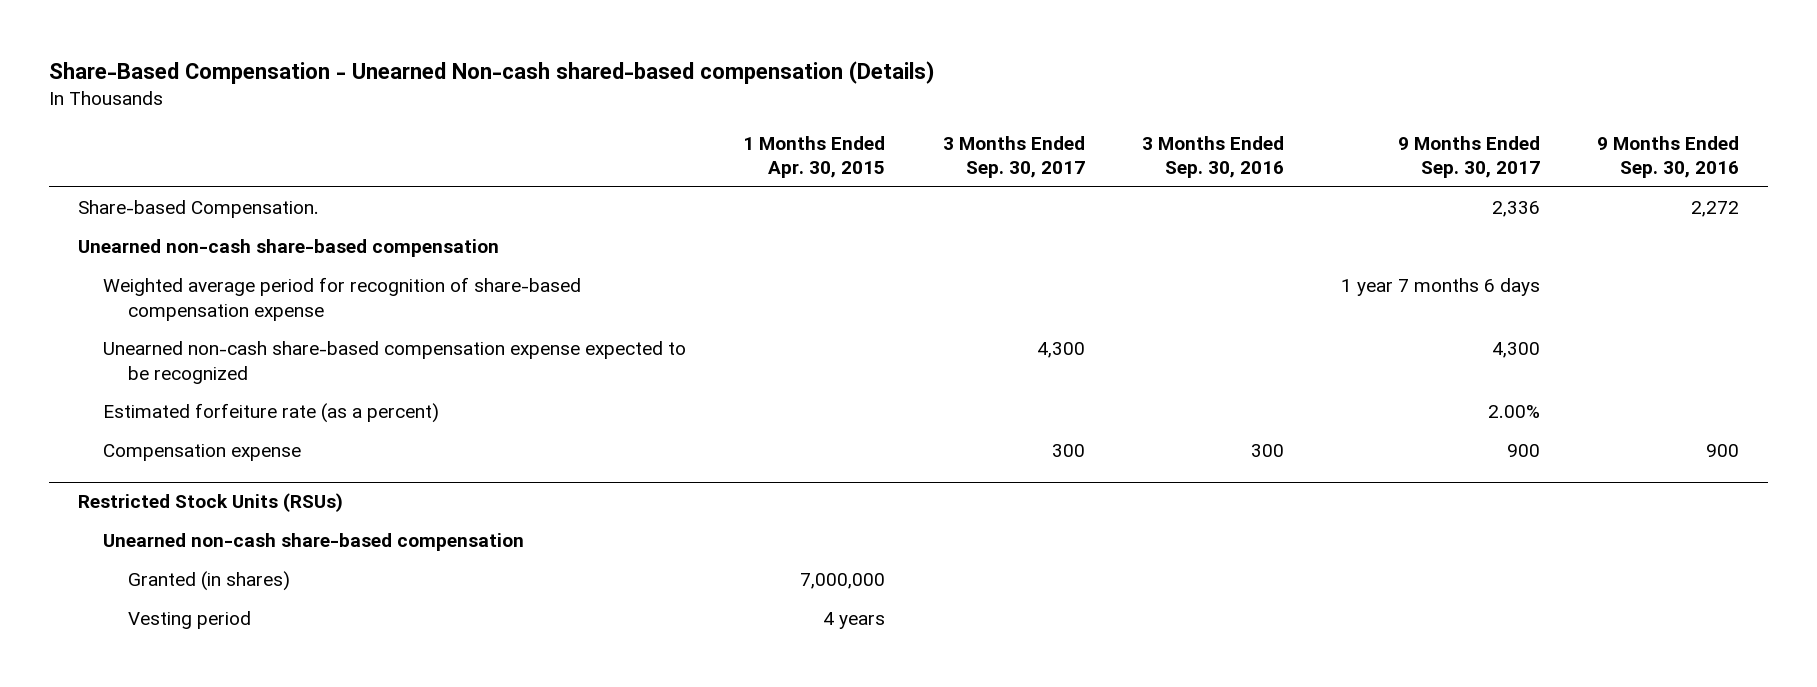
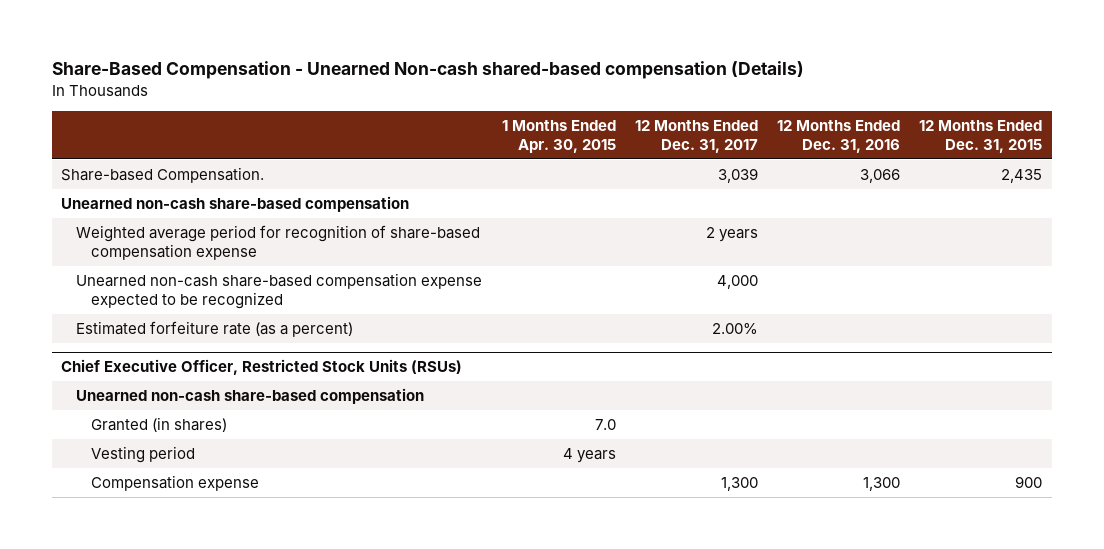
- | 1 Months Ended Apr. 30, 2015 | 3 Months Ended Sep. 30, 2017 | 3 Months Ended Sep. 30, 2016 | 9 Months Ended Sep. 30, 2017 | 9 Months Ended Sep. 30, 2016
+ | 1 Months Ended Apr. 30, 2015 | 12 Months Ended Dec. 31, 2017 | 12 Months Ended Dec. 31, 2016 | 12 Months Ended Dec. 31, 2015
- Compensation expense | | 300 | 300 | 900 | 900
- Restricted Stock Units (RSUs)
+ Chief Executive Officer, Restricted Stock Units (RSUs)
- Granted (in shares) | 7,000,000 | | | |
+ Granted (in shares) | 7.0 | | |
+ Compensation expense | | 1,300 | 1,300 | 900

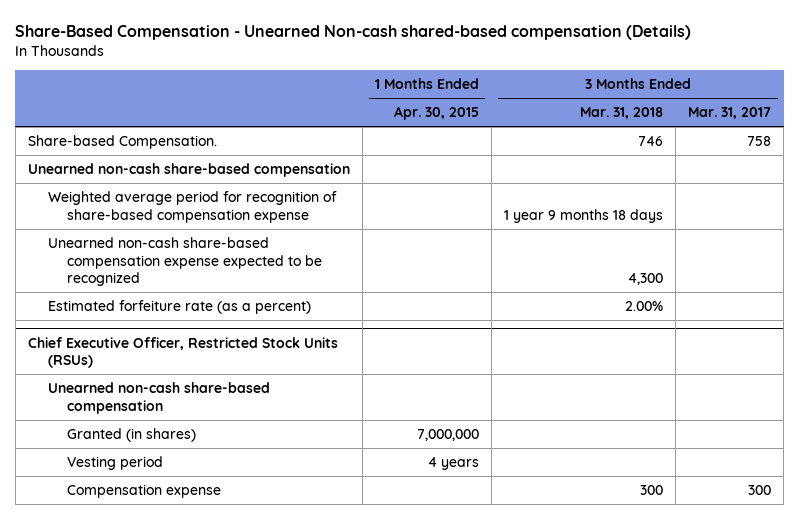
- | 1 Months Ended Apr. 30, 2015 | 12 Months Ended Dec. 31, 2017 | 12 Months Ended Dec. 31, 2016 | 12 Months Ended Dec. 31, 2015
+ | 1 Months Ended Apr. 30, 2015 | 3 Months Ended Mar. 31, 2018 | 3 Months Ended Mar. 31, 2017
@ Chief Executive Officer, Restricted Stock Units (RSUs)
- Granted (in shares) | 7.0 | | |
+ Granted (in shares) | 7,000,000 | |

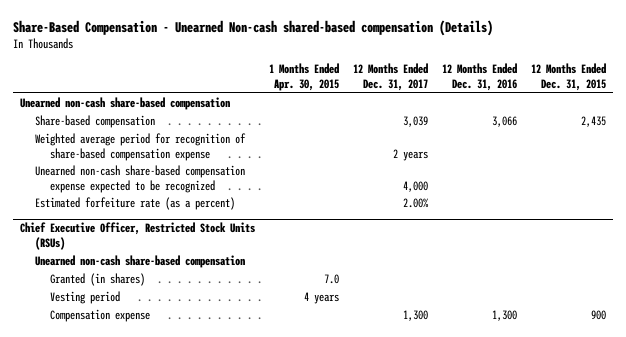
- | 1 Months Ended Apr. 30, 2015 | 3 Months Ended Mar. 31, 2018 | 3 Months Ended Mar. 31, 2017
+ | 1 Months Ended Apr. 30, 2015 | 12 Months Ended Dec. 31, 2017 | 12 Months Ended Dec. 31, 2016 | 12 Months Ended Dec. 31, 2015
- Share-based Compensation. | | 746 | 758
+ Share-based compensation | | 3,039 | 3,066 | 2,435
@ Chief Executive Officer, Restricted Stock Units (RSUs)
- Granted (in shares) | 7,000,000 | |
+ Granted (in shares) | 7.0 | | |

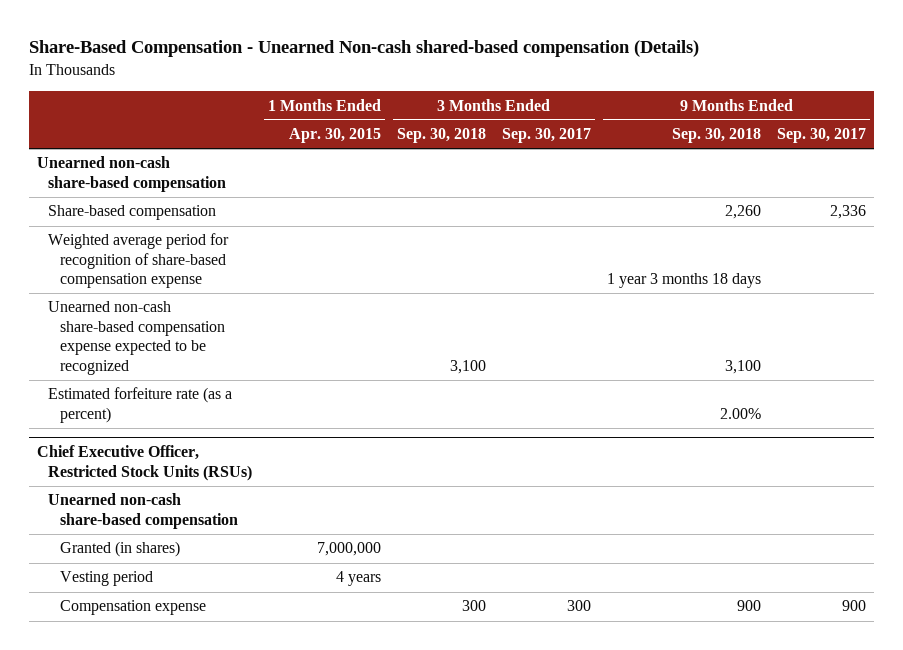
- | 1 Months Ended Apr. 30, 2015 | 12 Months Ended Dec. 31, 2017 | 12 Months Ended Dec. 31, 2016 | 12 Months Ended Dec. 31, 2015
+ | 1 Months Ended Apr. 30, 2015 | 3 Months Ended Sep. 30, 2018 | 3 Months Ended Sep. 30, 2017 | 9 Months Ended Sep. 30, 2018 | 9 Months Ended Sep. 30, 2017
@ Chief Executive Officer, Restricted Stock Units (RSUs)
- Granted (in shares) | 7.0 | | |
+ Granted (in shares) | 7,000,000 | | | |

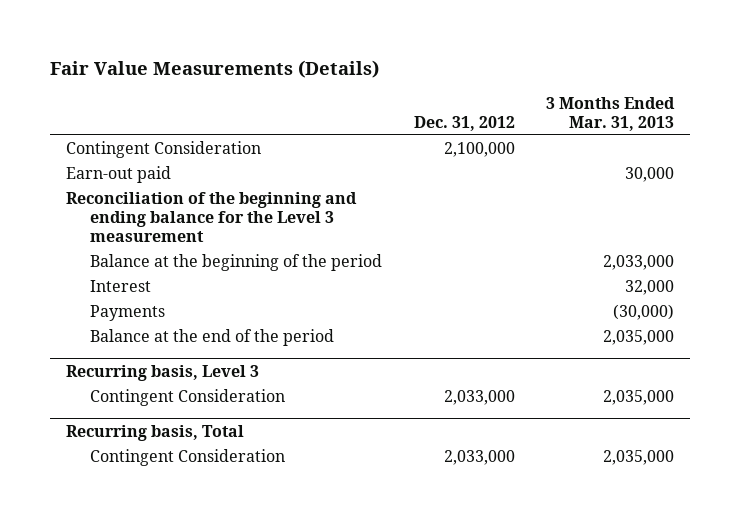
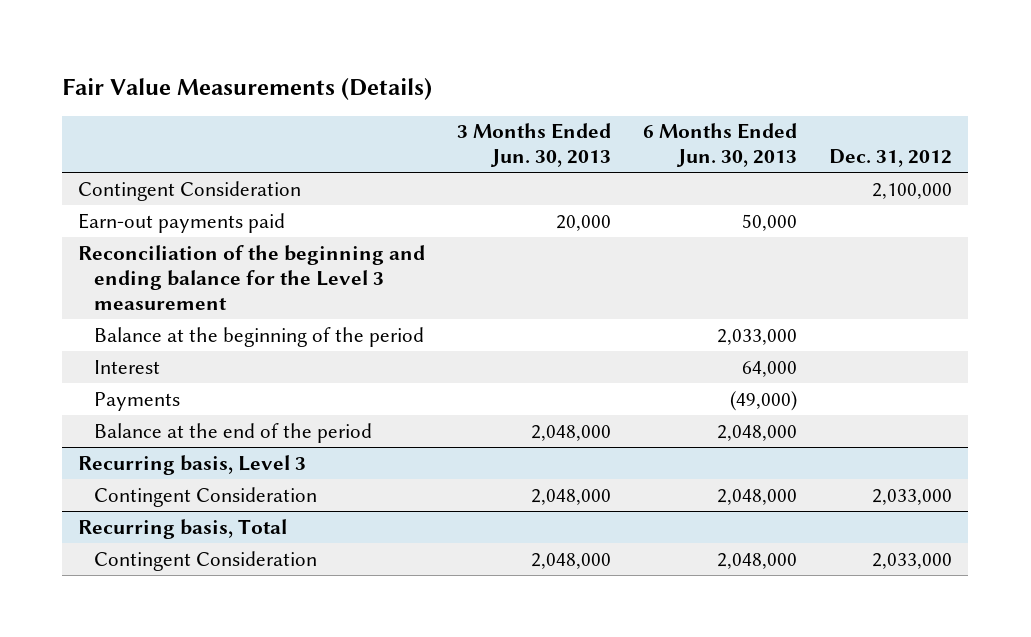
- | Dec. 31, 2012 | 3 Months Ended Mar. 31, 2013
+ | 3 Months Ended Jun. 30, 2013 | 6 Months Ended Jun. 30, 2013 | Dec. 31, 2012
- Earn-out paid | | 30,000
+ Earn-out payments paid | 20,000 | 50,000 |

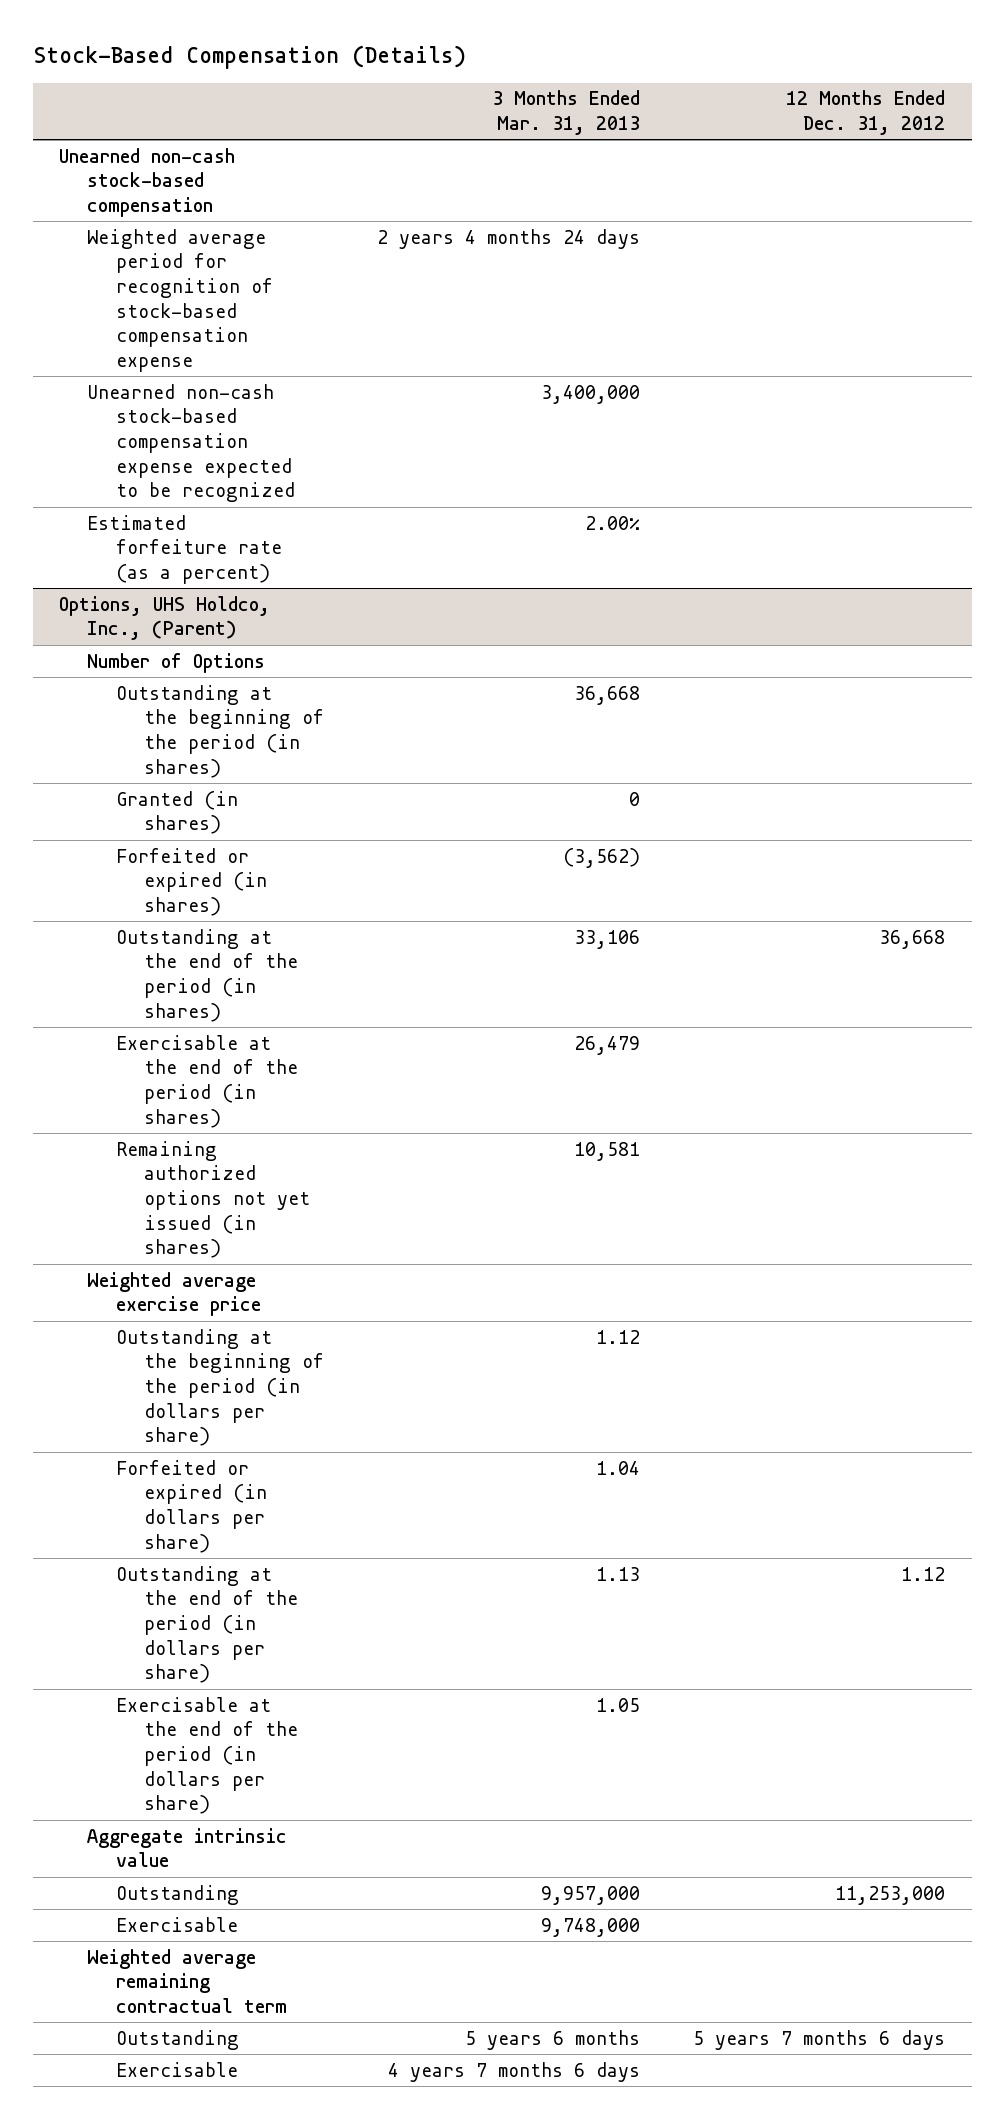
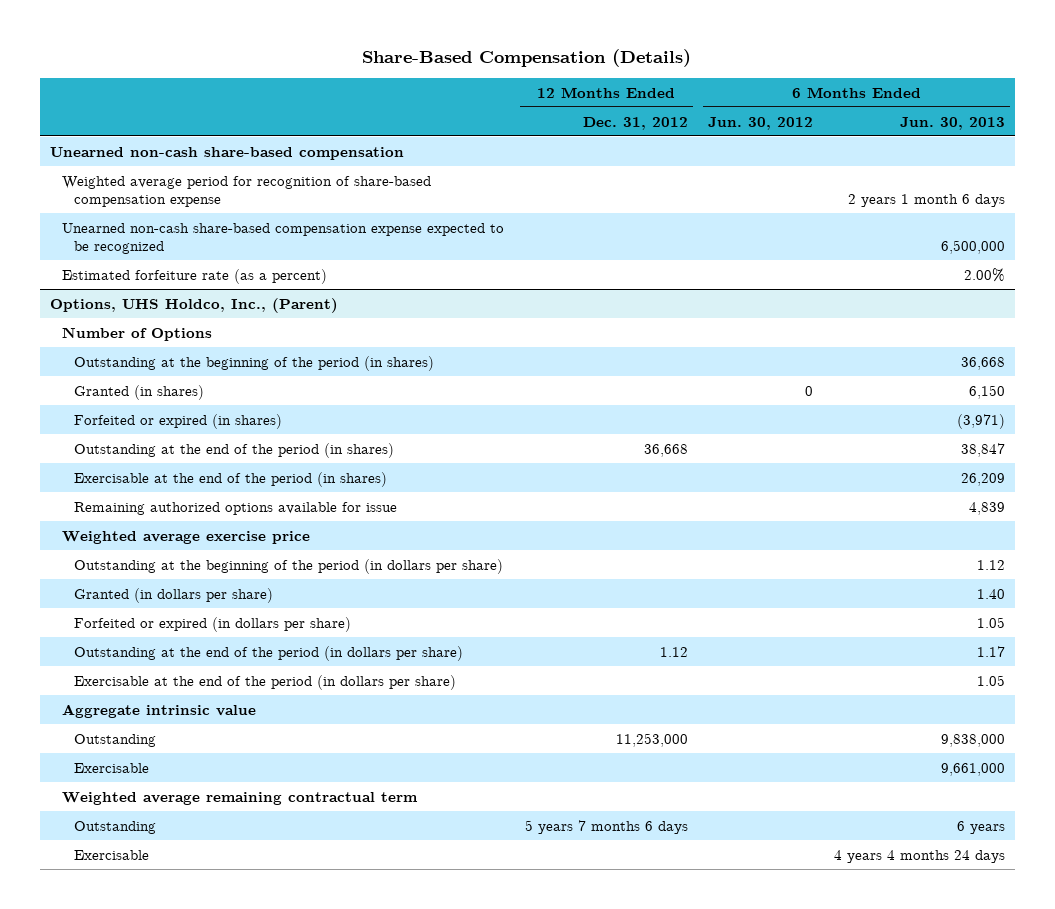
- Stock-Based Compensation (Details)
+ Share-Based Compensation (Details)
- | 3 Months Ended Mar. 31, 2013 | 12 Months Ended Dec. 31, 2012
+ | 12 Months Ended Dec. 31, 2012 | 6 Months Ended Jun. 30, 2012 | 6 Months Ended Jun. 30, 2013
- Unearned non-cash stock-based compensation
- Weighted average period for recognition of stock-based compensation expense | 2 years 4 months 24 days |
- Unearned non-cash stock-based compensation expense expected to be recognized | 3,400,000 |
+ Unearned non-cash share-based compensation
+ Weighted average period for recognition of share-based compensation expense | | | 2 years 1 month 6 days
+ Unearned non-cash share-based compensation expense expected to be recognized | | | 6,500,000
@ Options, UHS Holdco, Inc., (Parent)
- Remaining authorized options not yet issued (in shares) | 10,581 |
+ Remaining authorized options available for issue | | | 4,839
+ Granted (in dollars per share) | | | 1.40

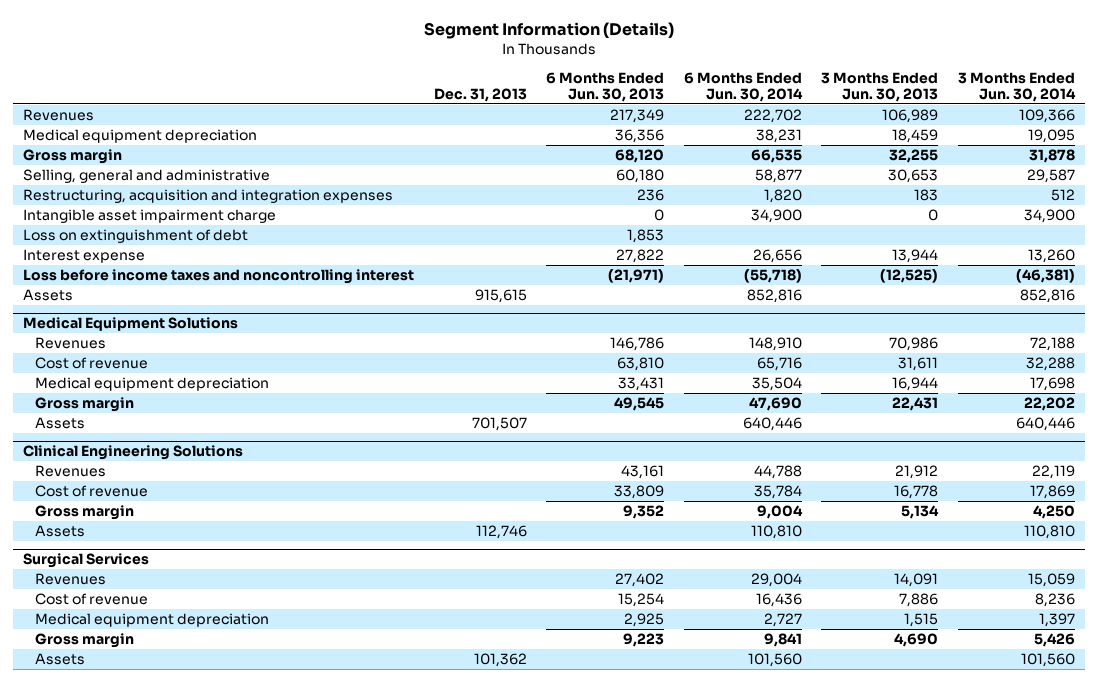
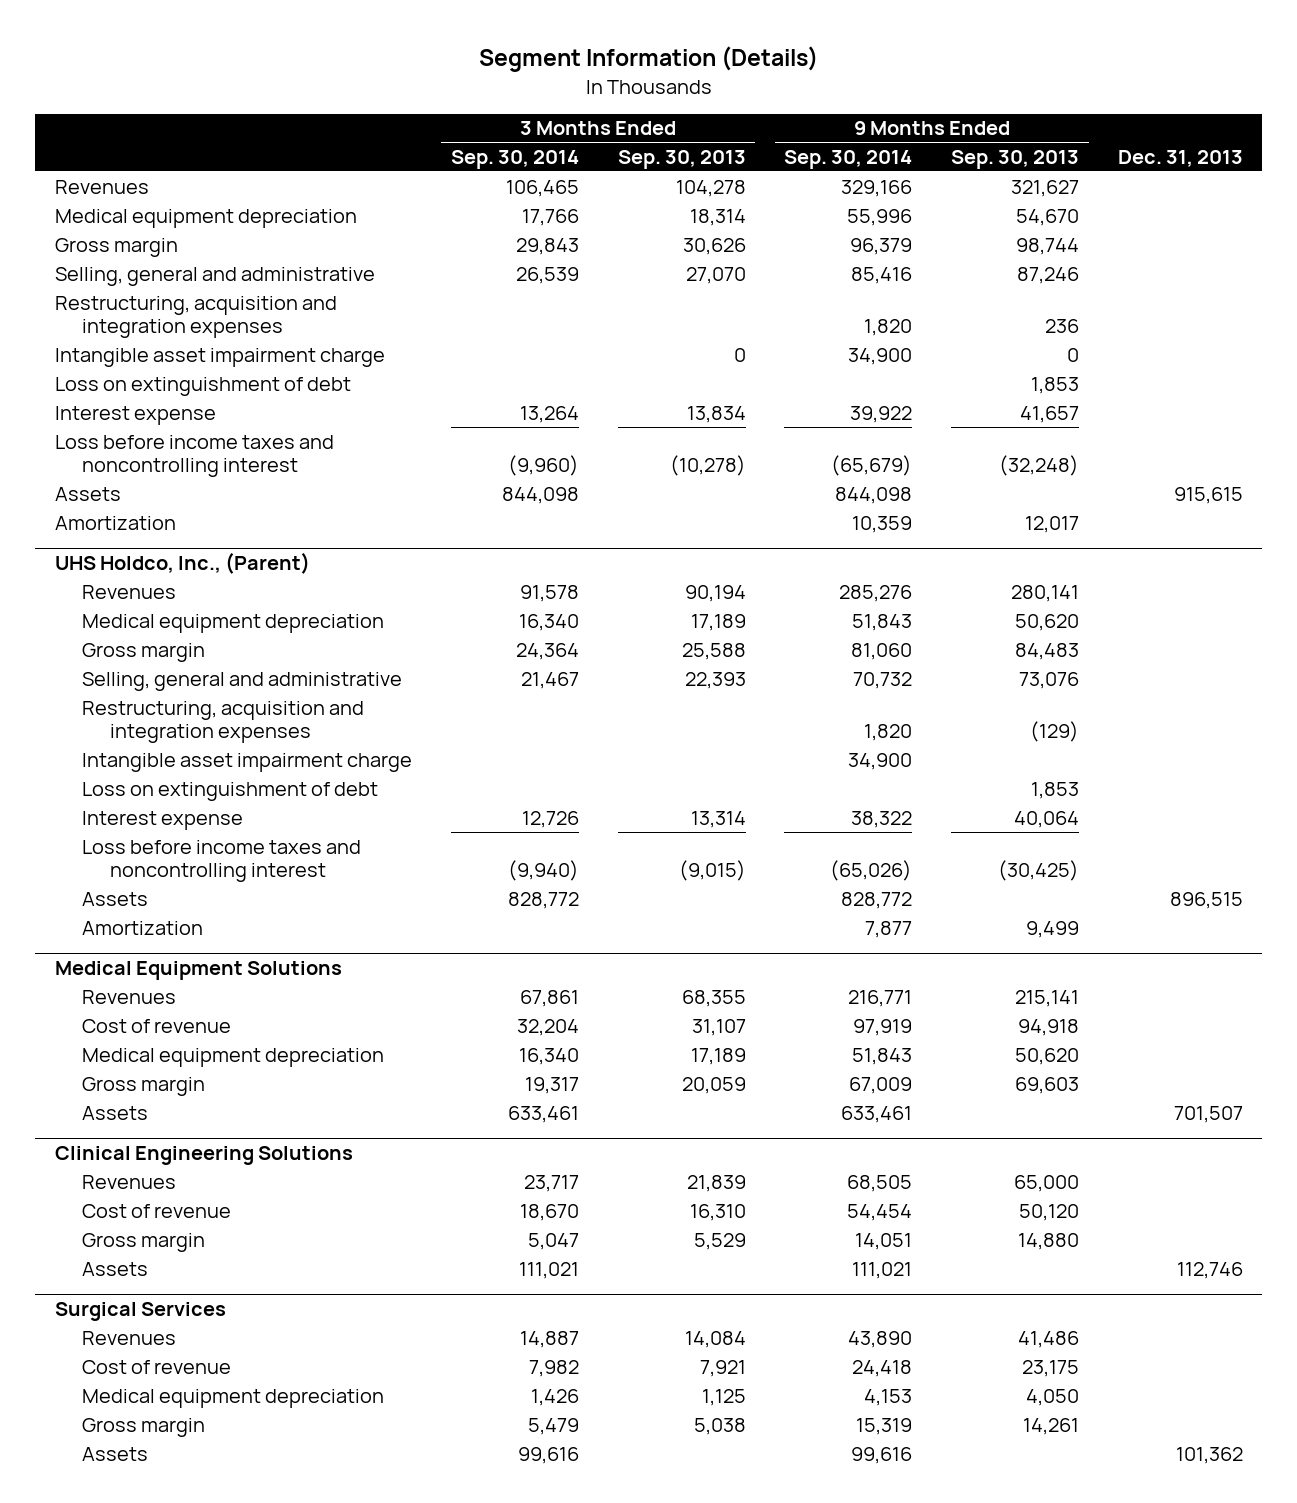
- | Dec. 31, 2013 | 6 Months Ended Jun. 30, 2013 | 6 Months Ended Jun. 30, 2014 | 3 Months Ended Jun. 30, 2013 | 3 Months Ended Jun. 30, 2014
+ | 3 Months Ended Sep. 30, 2014 | 3 Months Ended Sep. 30, 2013 | 9 Months Ended Sep. 30, 2014 | 9 Months Ended Sep. 30, 2013 | Dec. 31, 2013
+ Amortization | | | 10,359 | 12,017 |
+ UHS Holdco, Inc., (Parent)
+ Revenues | 91,578 | 90,194 | 285,276 | 280,141 |
+ Medical equipment depreciation | 16,340 | 17,189 | 51,843 | 50,620 |
+ Gross margin | 24,364 | 25,588 | 81,060 | 84,483 |
+ Selling, general and administrative | 21,467 | 22,393 | 70,732 | 73,076 |
+ Restructuring, acquisition and integration expenses | | | 1,820 | (129) |
+ Intangible asset impairment charge | | | 34,900 | |
+ Loss on extinguishment of debt | | | | 1,853 |
+ Interest expense | 12,726 | 13,314 | 38,322 | 40,064 |
+ Loss before income taxes and noncontrolling interest | (9,940) | (9,015) | (65,026) | (30,425) |
+ Assets | 828,772 | | 828,772 | | 896,515
+ Amortization | | | 7,877 | 9,499 |

